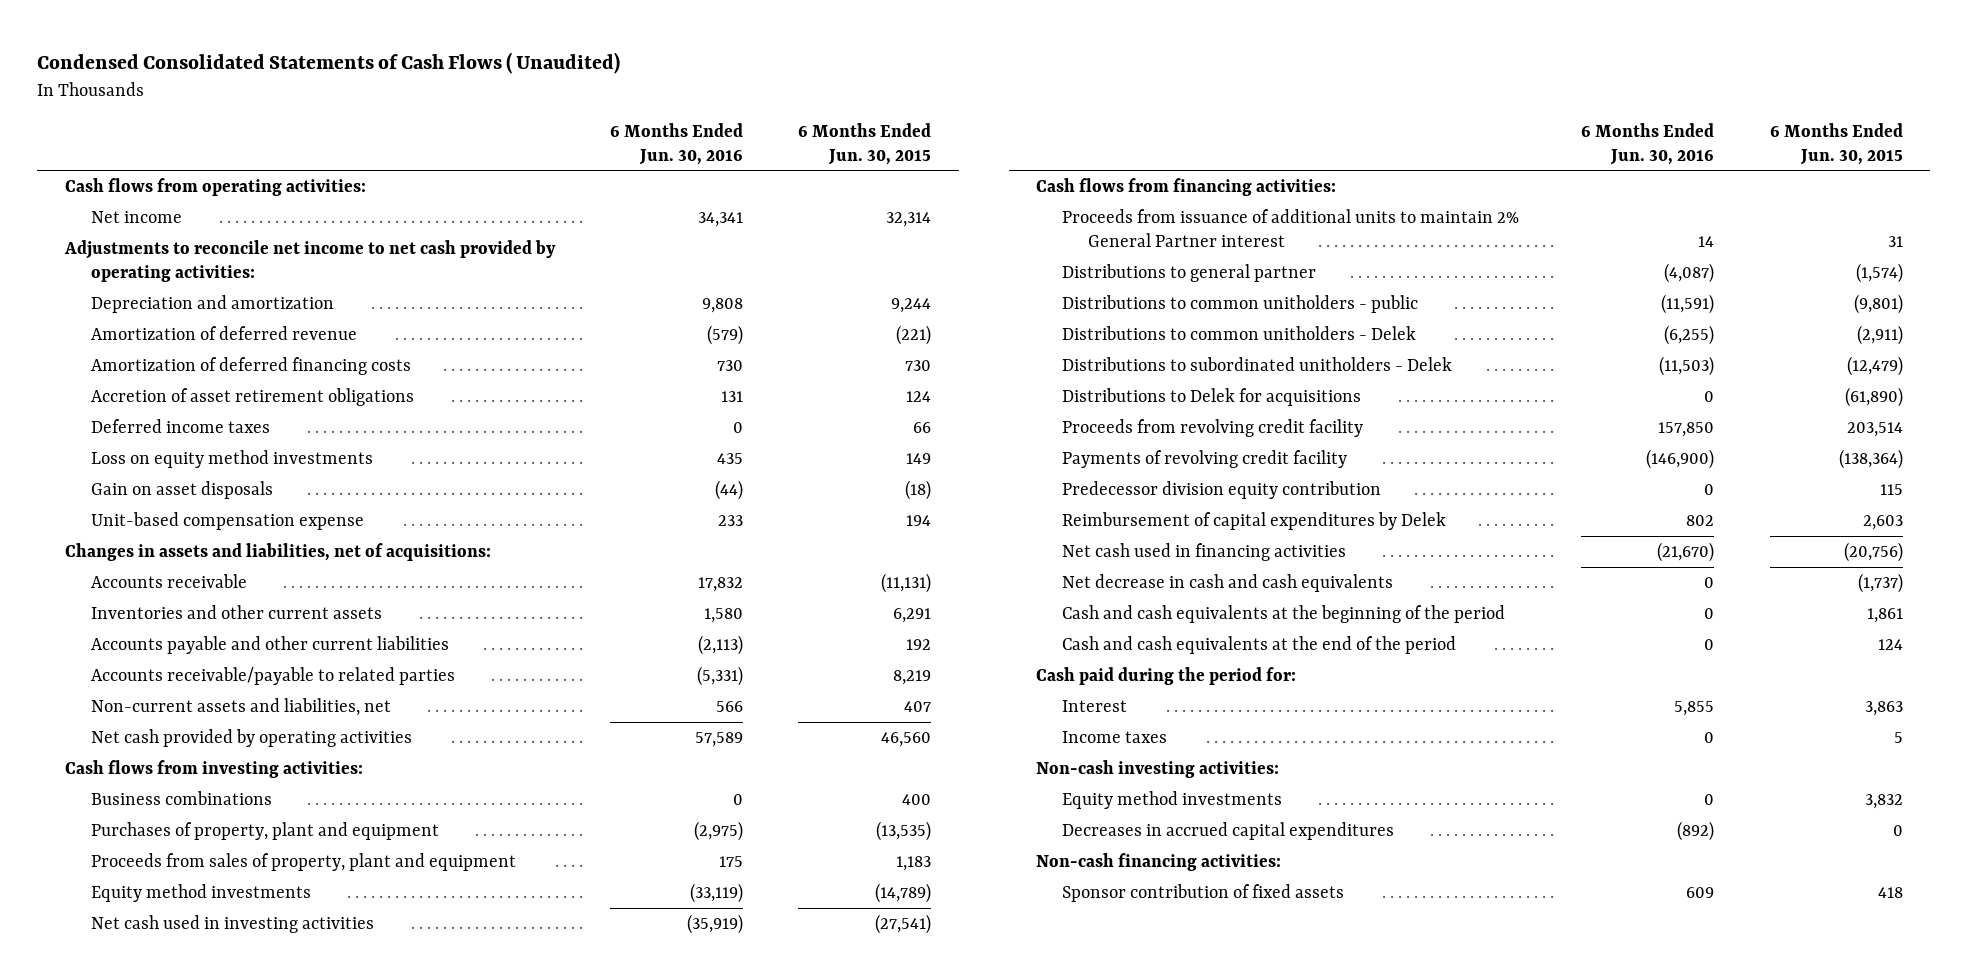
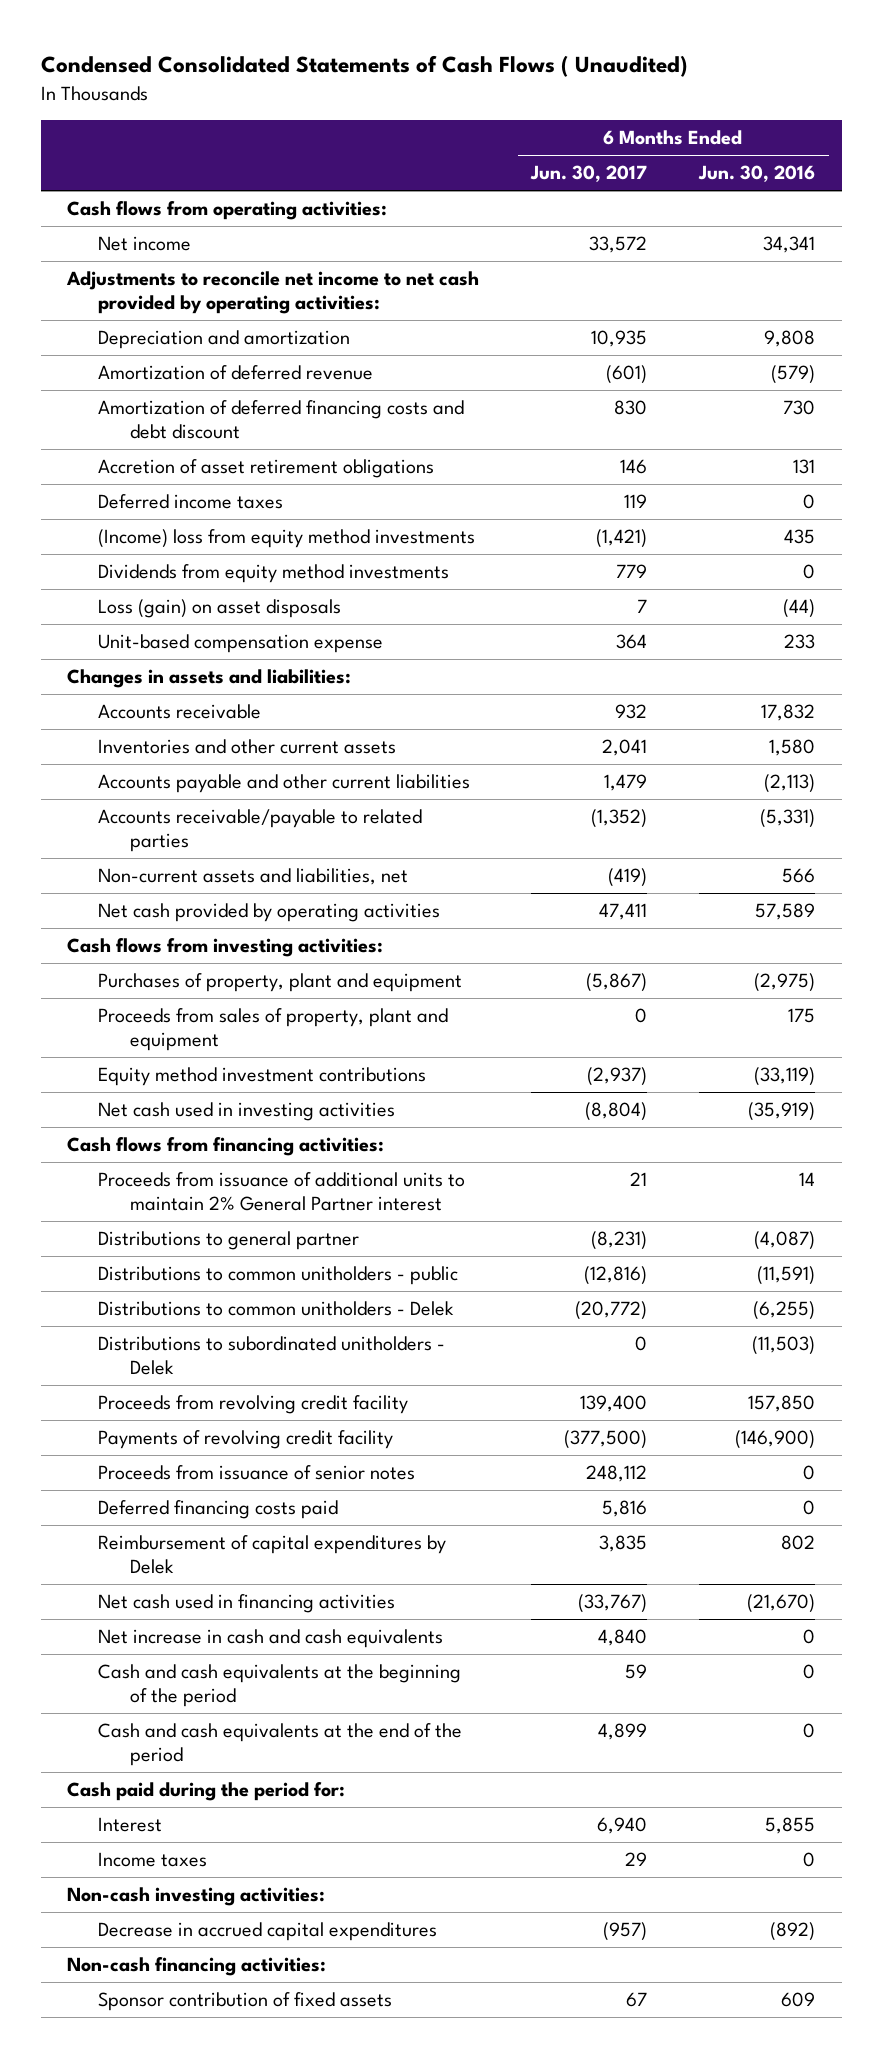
- | 6 Months Ended Jun. 30, 2016 | 6 Months Ended Jun. 30, 2015
+ | 6 Months Ended Jun. 30, 2017 | 6 Months Ended Jun. 30, 2016
- Amortization of deferred financing costs | 730 | 730
+ Amortization of deferred financing costs and debt discount | 830 | 730
- Loss on equity method investments | 435 | 149
- Gain on asset disposals | (44) | (18)
+ (Income) loss from equity method investments | (1,421) | 435
+ Dividends from equity method investments | 779 | 0
+ Loss (gain) on asset disposals | 7 | (44)
- Changes in assets and liabilities, net of acquisitions:
+ Changes in assets and liabilities:
- Business combinations | 0 | 400
- Equity method investments | (33,119) | (14,789)
+ Equity method investment contributions | (2,937) | (33,119)
- Distributions to Delek for acquisitions | 0 | (61,890)
- Predecessor division equity contribution | 0 | 115
+ Proceeds from issuance of senior notes | 248,112 | 0
+ Deferred financing costs paid | 5,816 | 0
- Net decrease in cash and cash equivalents | 0 | (1,737)
+ Net increase in cash and cash equivalents | 4,840 | 0
- Equity method investments | 0 | 3,832
- Decreases in accrued capital expenditures | (892) | 0
+ Decrease in accrued capital expenditures | (957) | (892)

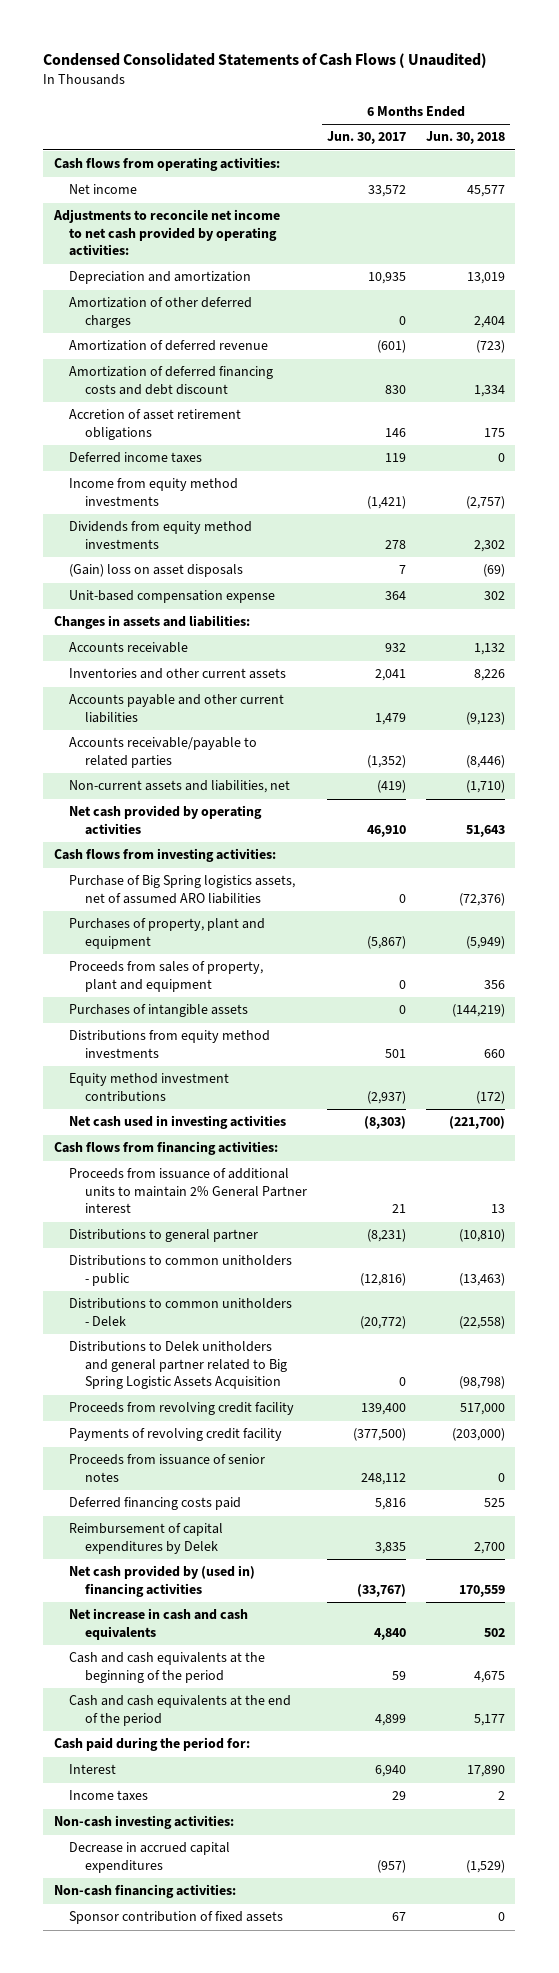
- | 6 Months Ended Jun. 30, 2017 | 6 Months Ended Jun. 30, 2016
+ | 6 Months Ended Jun. 30, 2017 | 6 Months Ended Jun. 30, 2018
+ Amortization of other deferred charges | 0 | 2,404
- (Income) loss from equity method investments | (1,421) | 435
- Dividends from equity method investments | 779 | 0
- Loss (gain) on asset disposals | 7 | (44)
+ Income from equity method investments | (1,421) | (2,757)
+ Dividends from equity method investments | 278 | 2,302
+ (Gain) loss on asset disposals | 7 | (69)
- Net cash provided by operating activities | 47,411 | 57,589
+ Net cash provided by operating activities | 46,910 | 51,643
+ Purchase of Big Spring logistics assets, net of assumed ARO liabilities | 0 | (72,376)
+ Purchases of intangible assets | 0 | (144,219)
+ Distributions from equity method investments | 501 | 660
- Net cash used in investing activities | (8,804) | (35,919)
+ Net cash used in investing activities | (8,303) | (221,700)
- Distributions to subordinated unitholders - Delek | 0 | (11,503)
+ Distributions to Delek unitholders and general partner related to Big Spring Logistic Assets Acquisition | 0 | (98,798)
- Net cash used in financing activities | (33,767) | (21,670)
+ Net cash provided by (used in) financing activities | (33,767) | 170,559

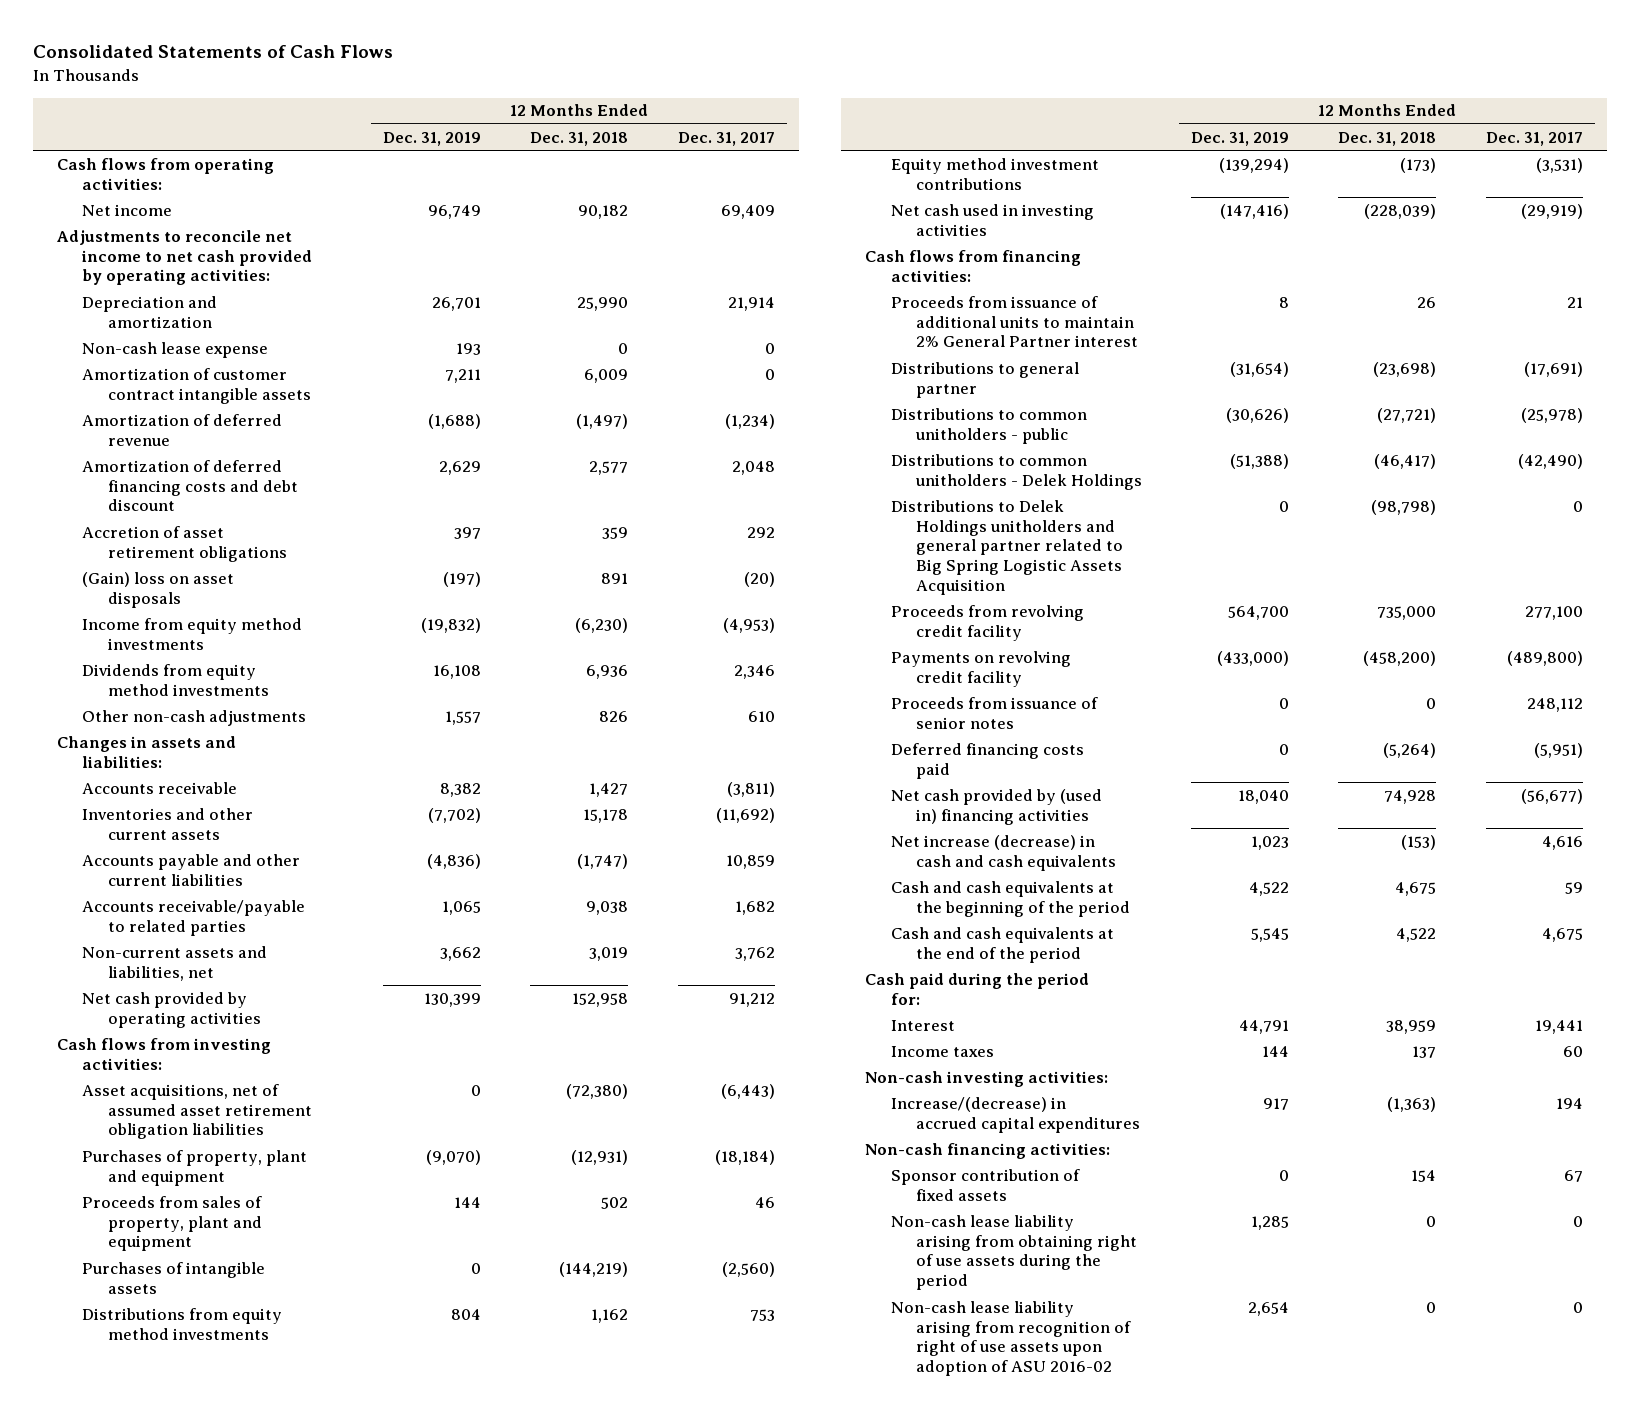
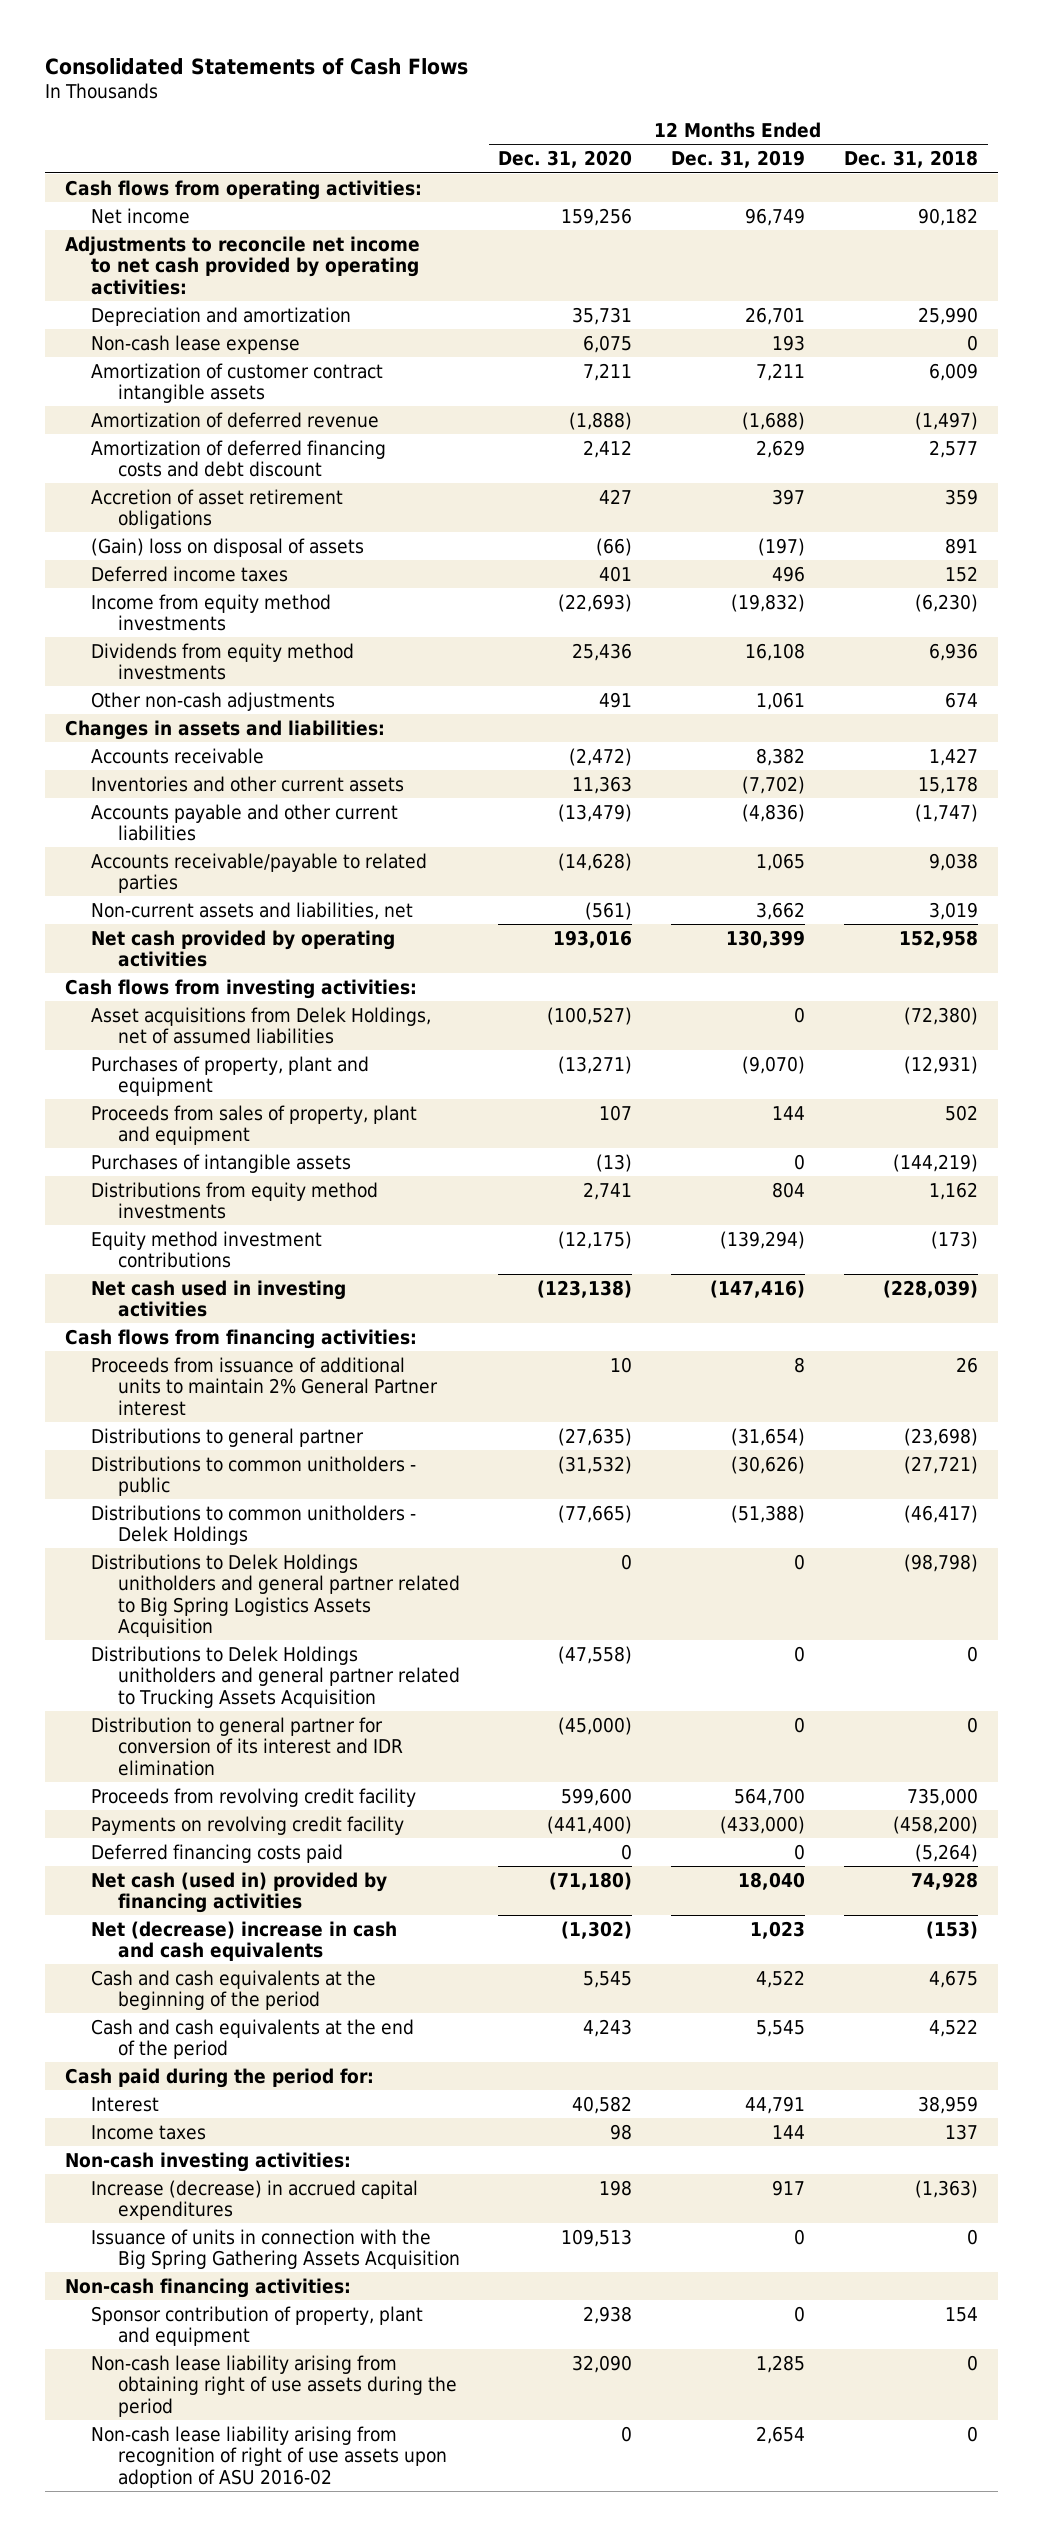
- | 12 Months Ended Dec. 31, 2019 | 12 Months Ended Dec. 31, 2018 | 12 Months Ended Dec. 31, 2017
+ | 12 Months Ended Dec. 31, 2020 | 12 Months Ended Dec. 31, 2019 | 12 Months Ended Dec. 31, 2018
- (Gain) loss on asset disposals | (197) | 891 | (20)
+ (Gain) loss on disposal of assets | (66) | (197) | 891
+ Deferred income taxes | 401 | 496 | 152
- Other non-cash adjustments | 1,557 | 826 | 610
+ Other non-cash adjustments | 491 | 1,061 | 674
- Asset acquisitions, net of assumed asset retirement obligation liabilities | 0 | (72,380) | (6,443)
+ Asset acquisitions from Delek Holdings, net of assumed liabilities | (100,527) | 0 | (72,380)
- Distributions to Delek Holdings unitholders and general partner related to Big Spring Logistic Assets Acquisition | 0 | (98,798) | 0
+ Distributions to Delek Holdings unitholders and general partner related to Big Spring Logistics Assets Acquisition | 0 | 0 | (98,798)
+ Distributions to Delek Holdings unitholders and general partner related to Trucking Assets Acquisition | (47,558) | 0 | 0
+ Distribution to general partner for conversion of its interest and IDR elimination | (45,000) | 0 | 0
- Proceeds from issuance of senior notes | 0 | 0 | 248,112
- Net cash provided by (used in) financing activities | 18,040 | 74,928 | (56,677)
- Net increase (decrease) in cash and cash equivalents | 1,023 | (153) | 4,616
+ Net cash (used in) provided by financing activities | (71,180) | 18,040 | 74,928
+ Net (decrease) increase in cash and cash equivalents | (1,302) | 1,023 | (153)
- Increase/(decrease) in accrued capital expenditures | 917 | (1,363) | 194
+ Increase (decrease) in accrued capital expenditures | 198 | 917 | (1,363)
+ Issuance of units in connection with the Big Spring Gathering Assets Acquisition | 109,513 | 0 | 0
- Sponsor contribution of fixed assets | 0 | 154 | 67
+ Sponsor contribution of property, plant and equipment | 2,938 | 0 | 154

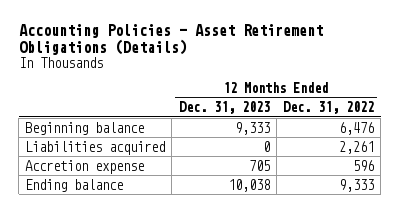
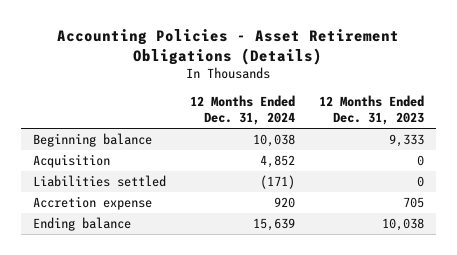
- | 12 Months Ended Dec. 31, 2023 | 12 Months Ended Dec. 31, 2022
+ | 12 Months Ended Dec. 31, 2024 | 12 Months Ended Dec. 31, 2023
- Liabilities acquired | 0 | 2,261
+ Acquisition | 4,852 | 0
+ Liabilities settled | (171) | 0

